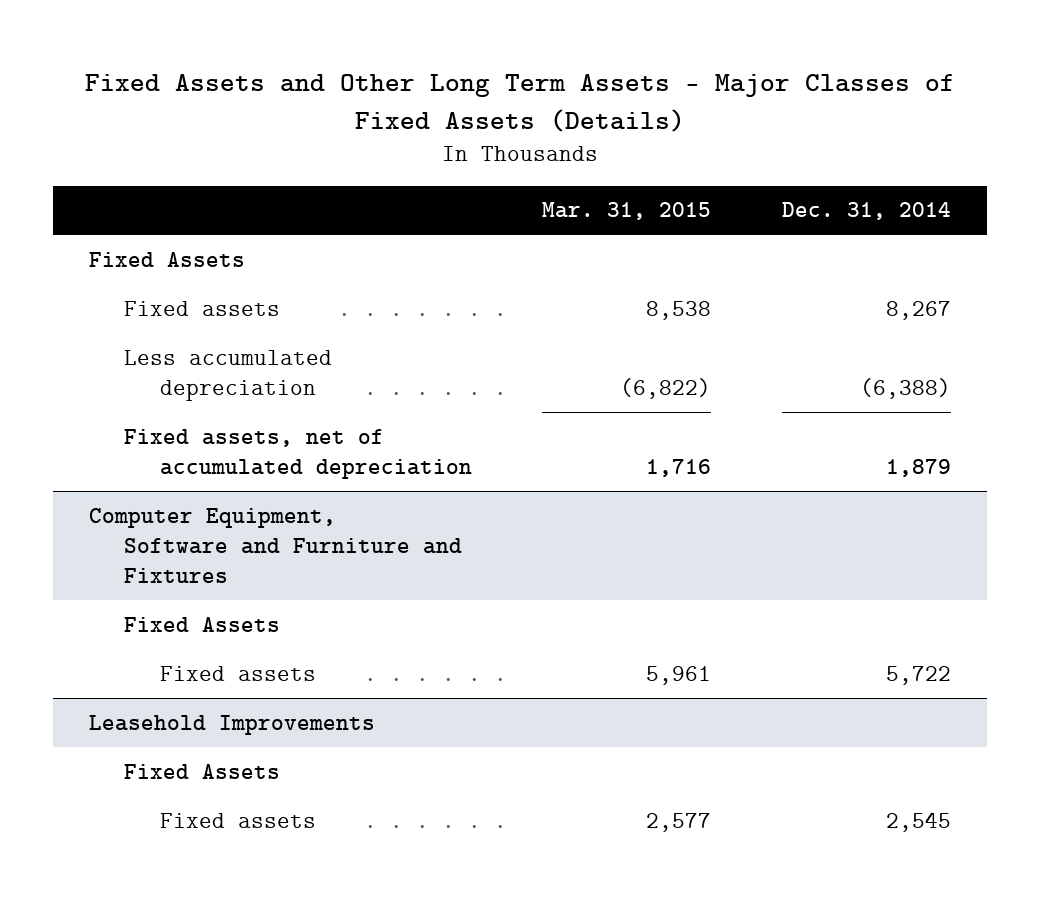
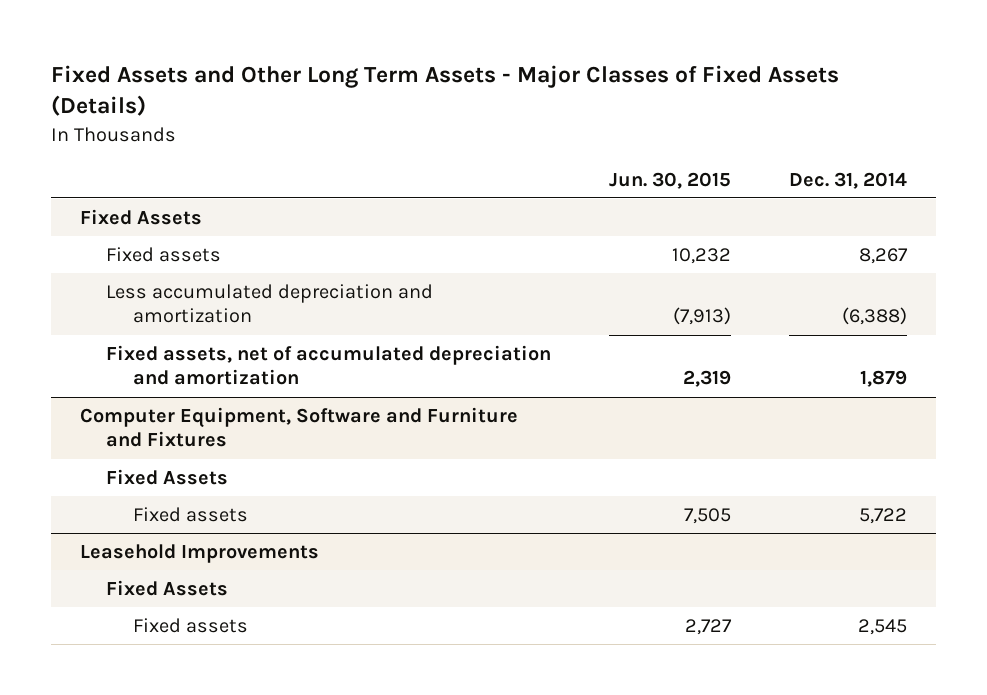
- | Mar. 31, 2015 | Dec. 31, 2014
+ | Jun. 30, 2015 | Dec. 31, 2014
- Less accumulated depreciation | (6,822) | (6,388)
- Fixed assets, net of accumulated depreciation | 1,716 | 1,879
+ Less accumulated depreciation and amortization | (7,913) | (6,388)
+ Fixed assets, net of accumulated depreciation and amortization | 2,319 | 1,879

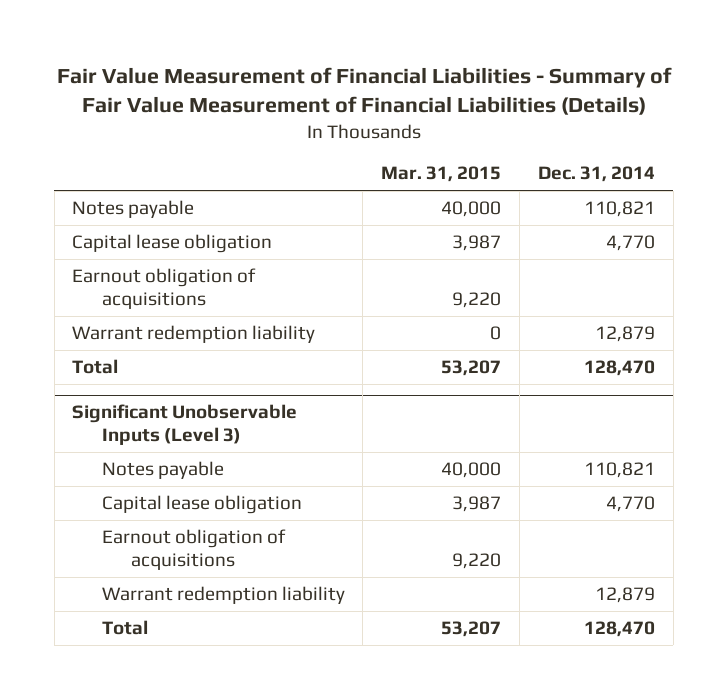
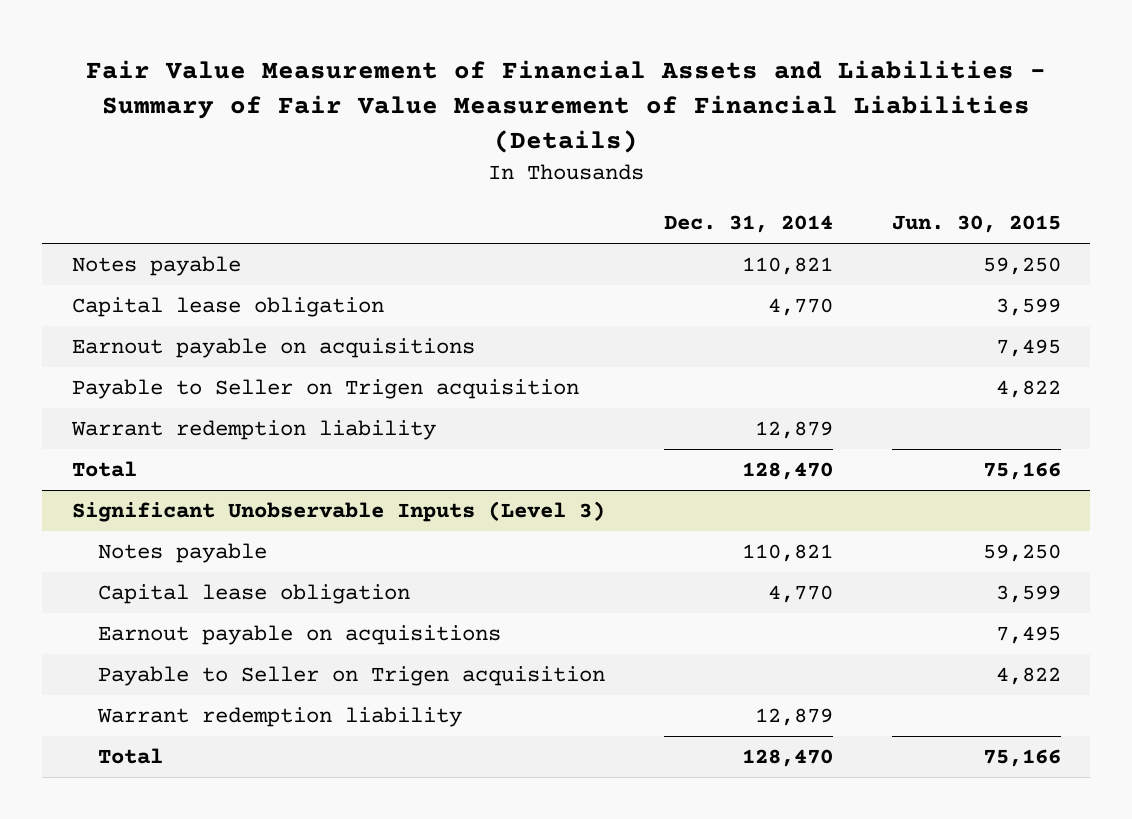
- Fair Value Measurement of Financial Liabilities - Summary of Fair Value Measurement of Financial Liabilities (Details)
+ Fair Value Measurement of Financial Assets and Liabilities - Summary of Fair Value Measurement of Financial Liabilities (Details)
- | Mar. 31, 2015 | Dec. 31, 2014
+ | Dec. 31, 2014 | Jun. 30, 2015
- Earnout obligation of acquisitions | 9,220 |
+ Earnout payable on acquisitions | | 7,495
+ Payable to Seller on Trigen acquisition | | 4,822
@ Significant Unobservable Inputs (Level 3)
- Earnout obligation of acquisitions | 9,220 |
+ Earnout payable on acquisitions | | 7,495
+ Payable to Seller on Trigen acquisition | | 4,822

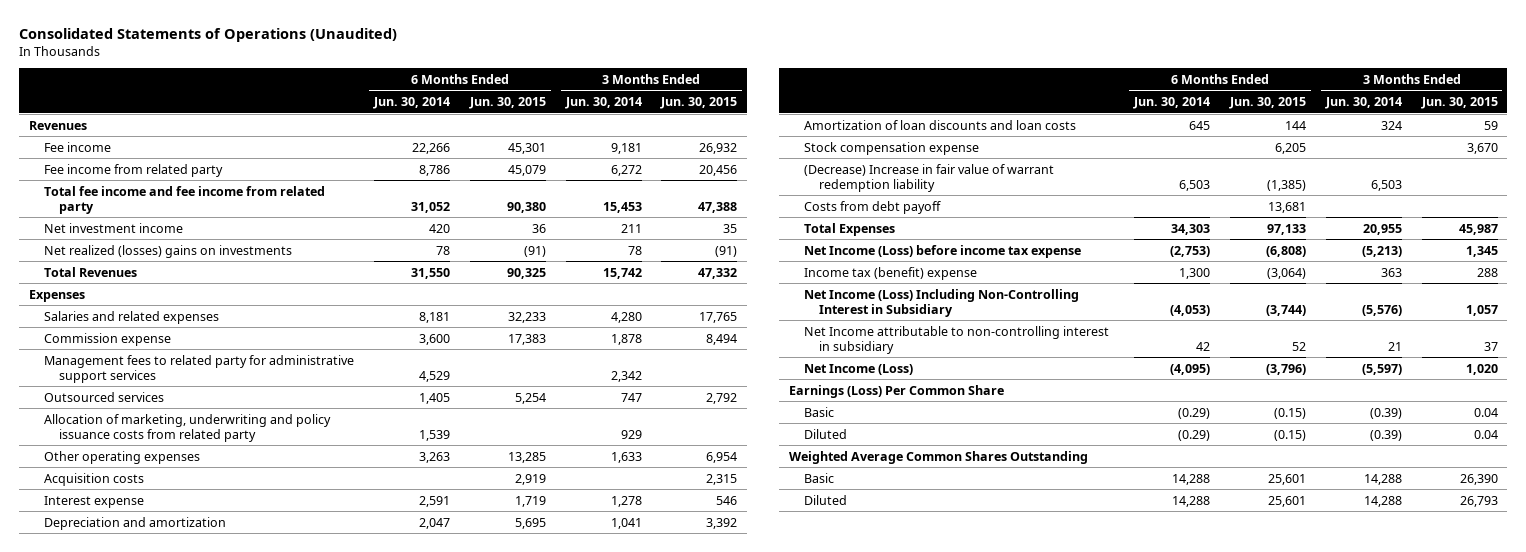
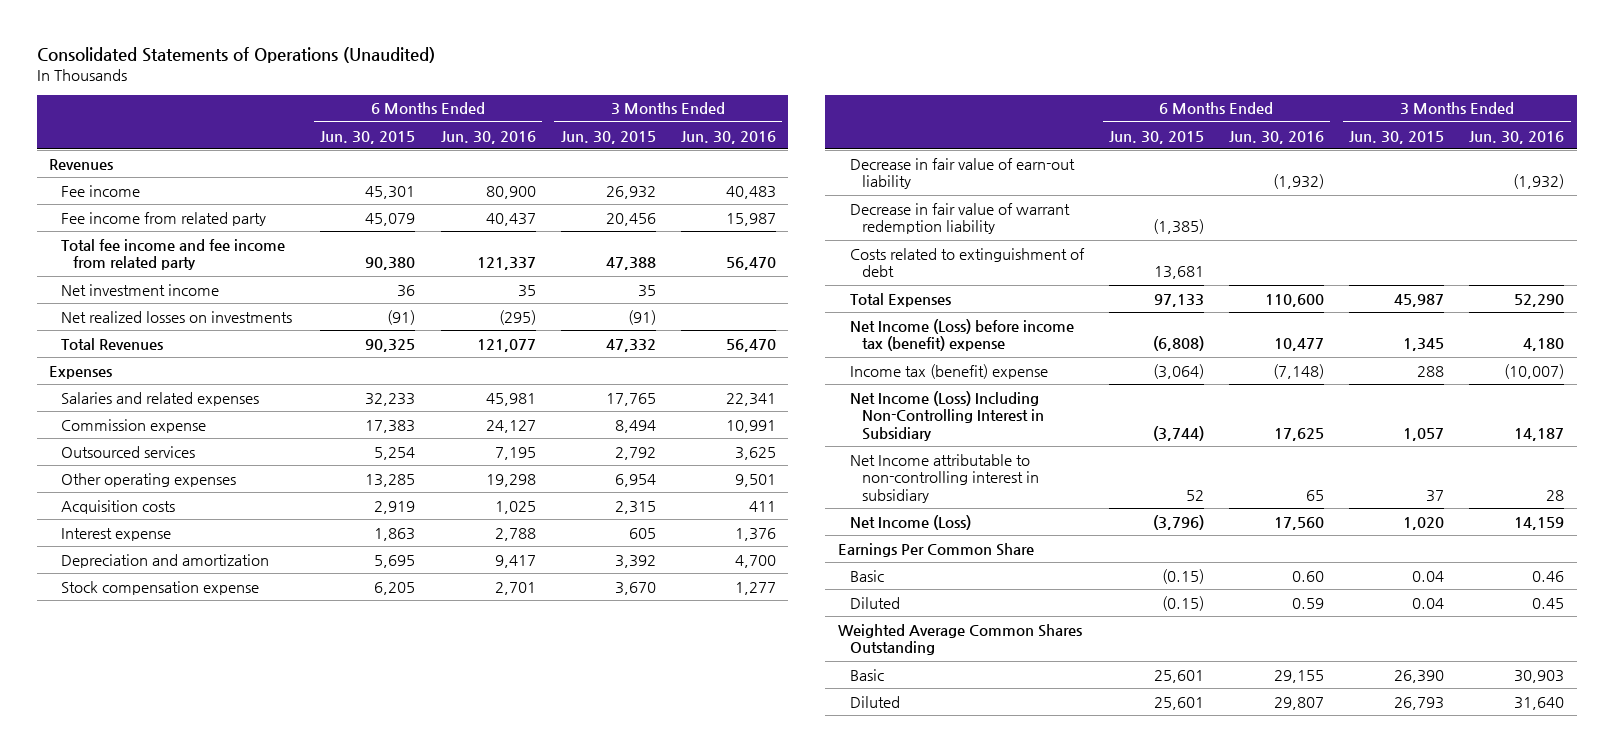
- | 6 Months Ended Jun. 30, 2014 | 6 Months Ended Jun. 30, 2015 | 3 Months Ended Jun. 30, 2014 | 3 Months Ended Jun. 30, 2015
+ | 6 Months Ended Jun. 30, 2015 | 6 Months Ended Jun. 30, 2016 | 3 Months Ended Jun. 30, 2015 | 3 Months Ended Jun. 30, 2016
- Net realized (losses) gains on investments | 78 | (91) | 78 | (91)
+ Net realized losses on investments | (91) | (295) | (91) |
- Management fees to related party for administrative support services | 4,529 | | 2,342 |
- Allocation of marketing, underwriting and policy issuance costs from related party | 1,539 | | 929 |
- Interest expense | 2,591 | 1,719 | 1,278 | 546
+ Interest expense | 1,863 | 2,788 | 605 | 1,376
- Amortization of loan discounts and loan costs | 645 | 144 | 324 | 59
- (Decrease) Increase in fair value of warrant redemption liability | 6,503 | (1,385) | 6,503 |
- Costs from debt payoff | | 13,681 | |
+ Decrease in fair value of earn-out liability | | (1,932) | | (1,932)
+ Decrease in fair value of warrant redemption liability | (1,385) | | |
+ Costs related to extinguishment of debt | 13,681 | | |
- Net Income (Loss) before income tax expense | (2,753) | (6,808) | (5,213) | 1,345
+ Net Income (Loss) before income tax (benefit) expense | (6,808) | 10,477 | 1,345 | 4,180
- Earnings (Loss) Per Common Share
+ Earnings Per Common Share

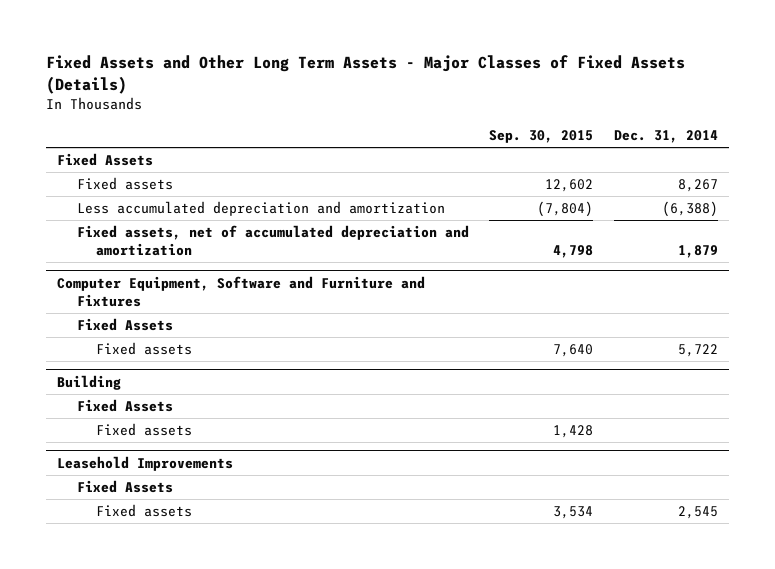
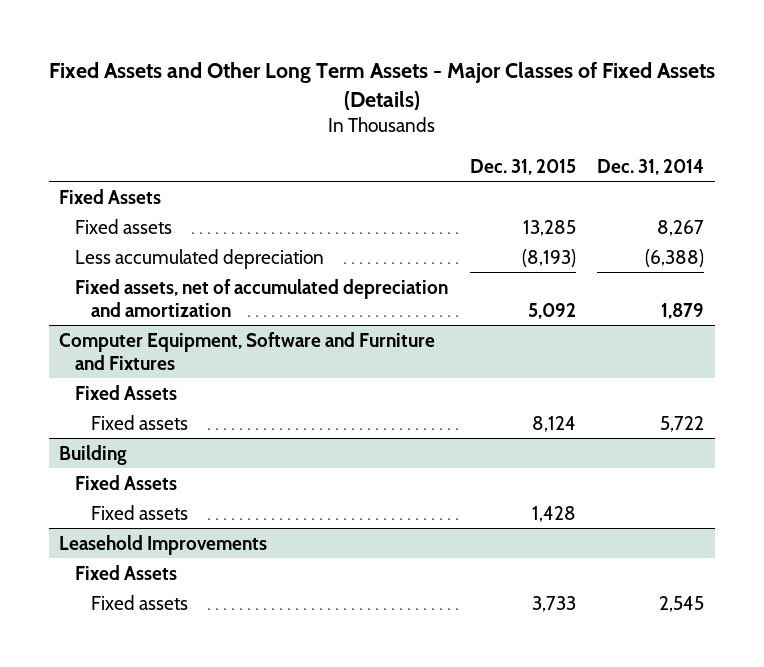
- | Sep. 30, 2015 | Dec. 31, 2014
+ | Dec. 31, 2015 | Dec. 31, 2014
- Less accumulated depreciation and amortization | (7,804) | (6,388)
+ Less accumulated depreciation | (8,193) | (6,388)

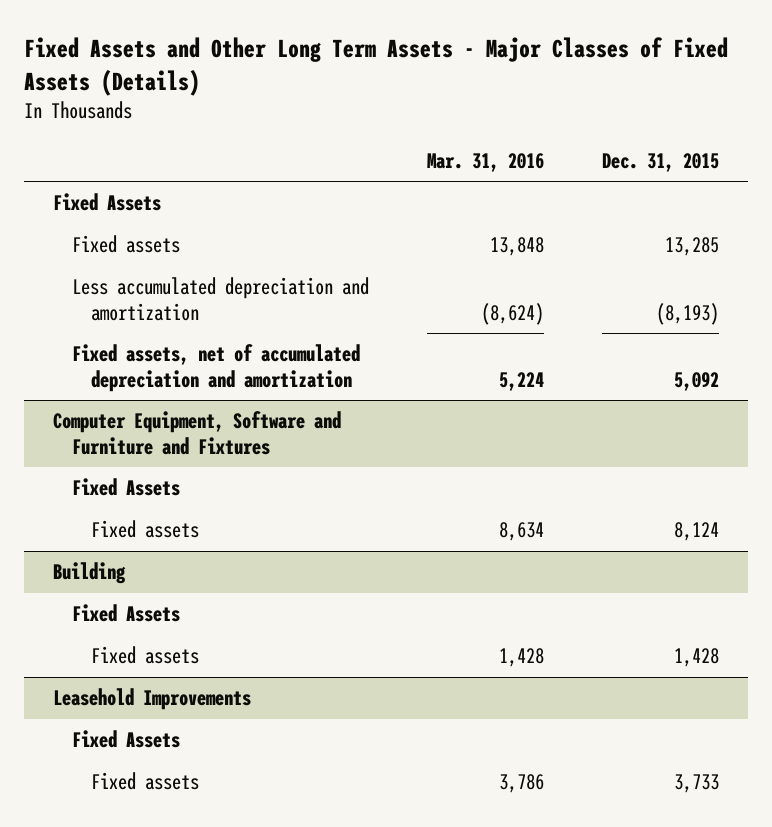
- | Dec. 31, 2015 | Dec. 31, 2014
+ | Mar. 31, 2016 | Dec. 31, 2015
- Less accumulated depreciation | (8,193) | (6,388)
+ Less accumulated depreciation and amortization | (8,624) | (8,193)

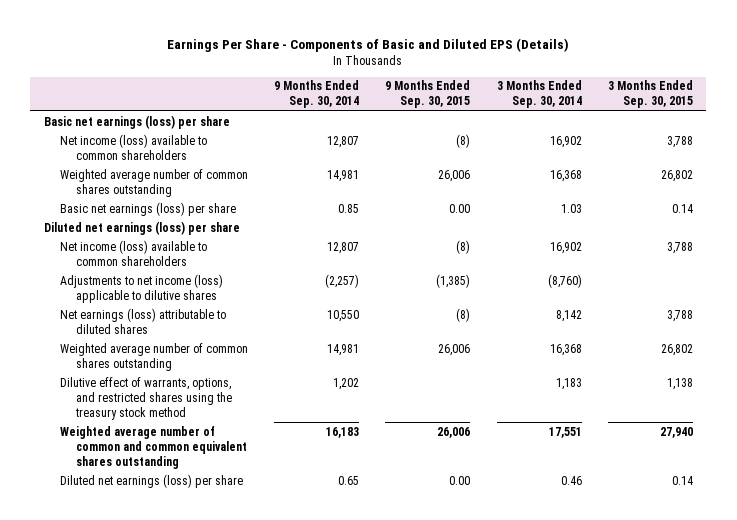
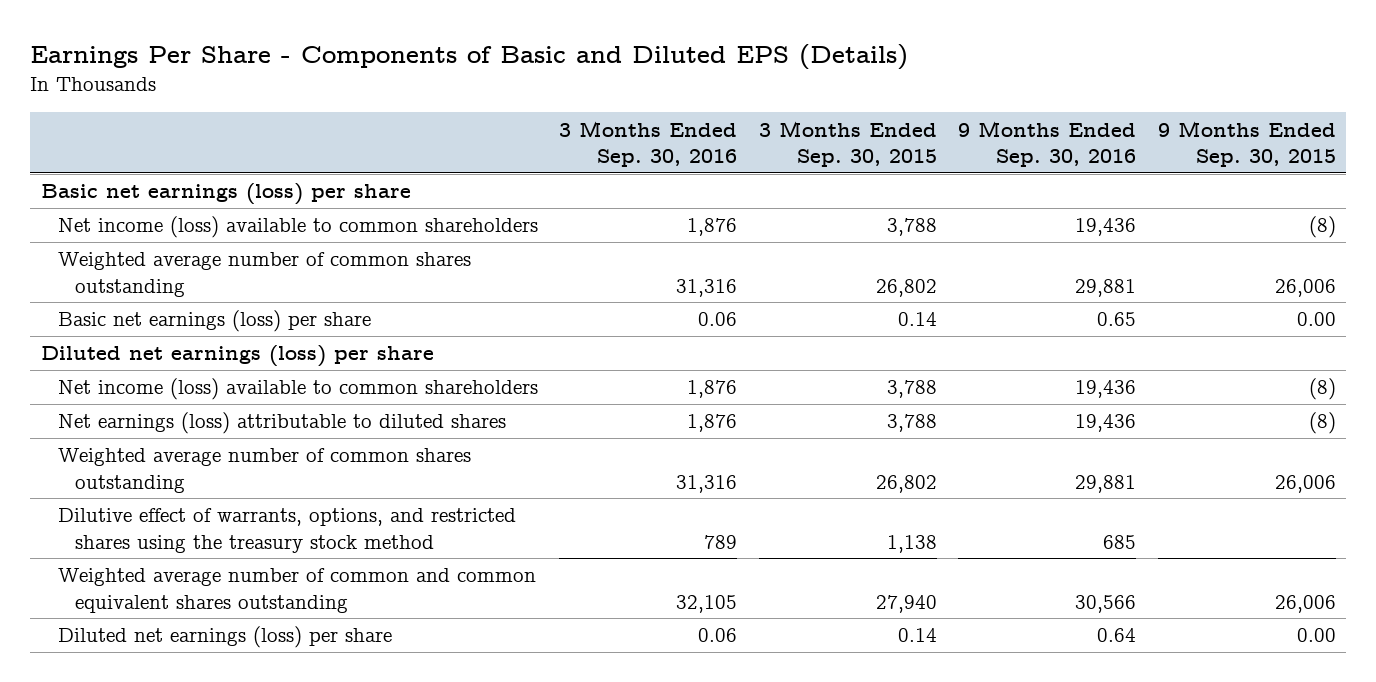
- | 9 Months Ended Sep. 30, 2014 | 9 Months Ended Sep. 30, 2015 | 3 Months Ended Sep. 30, 2014 | 3 Months Ended Sep. 30, 2015
+ | 3 Months Ended Sep. 30, 2016 | 3 Months Ended Sep. 30, 2015 | 9 Months Ended Sep. 30, 2016 | 9 Months Ended Sep. 30, 2015
- Adjustments to net income (loss) applicable to dilutive shares | (2,257) | (1,385) | (8,760) |

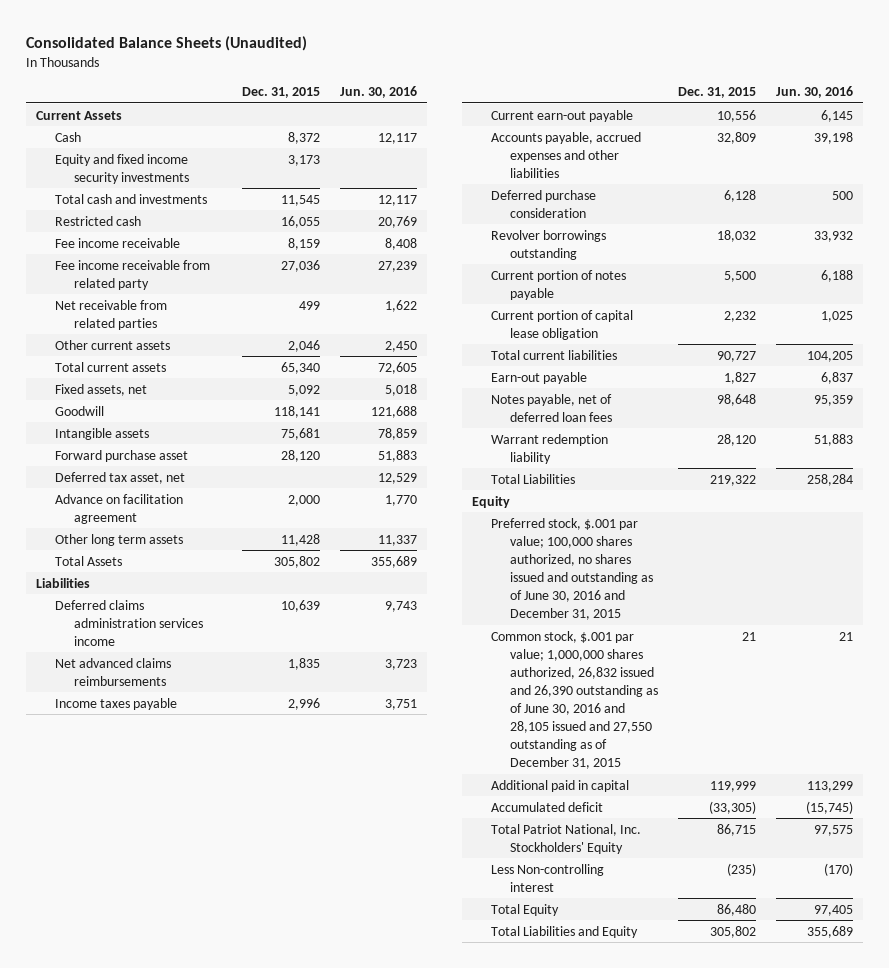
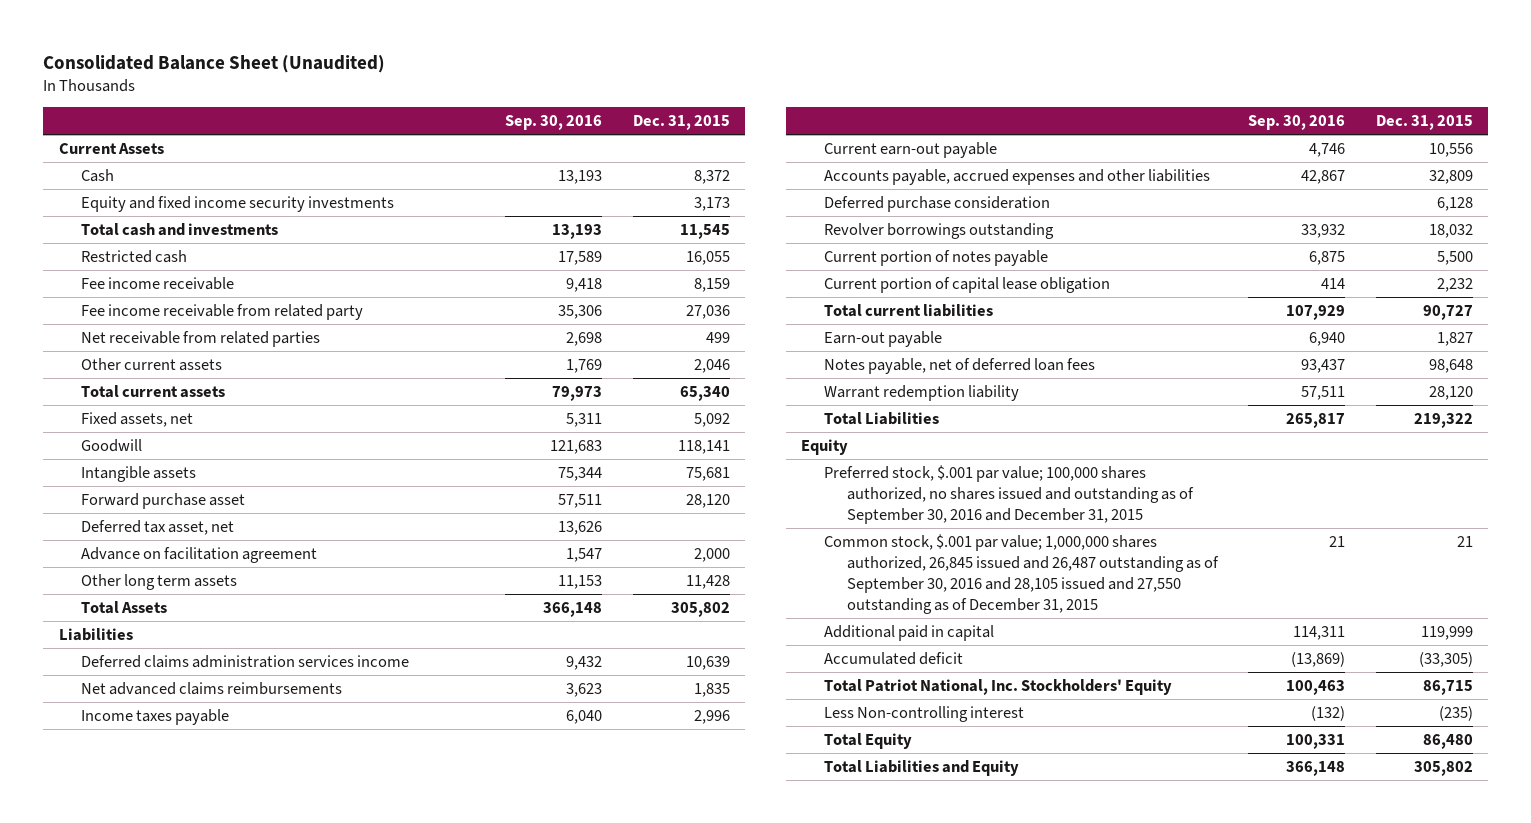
- Consolidated Balance Sheets (Unaudited)
+ Consolidated Balance Sheet (Unaudited)
- | Dec. 31, 2015 | Jun. 30, 2016
+ | Sep. 30, 2016 | Dec. 31, 2015
- Preferred stock, $.001 par value; 100,000 shares authorized, no shares issued and outstanding as of June 30, 2016 and December 31, 2015
- Common stock, $.001 par value; 1,000,000 shares authorized, 26,832 issued and 26,390 outstanding as of June 30, 2016 and 28,105 issued and 27,550 outstanding as of December 31, 2015 | 21 | 21
+ Preferred stock, $.001 par value; 100,000 shares authorized, no shares issued and outstanding as of September 30, 2016 and December 31, 2015
+ Common stock, $.001 par value; 1,000,000 shares authorized, 26,845 issued and 26,487 outstanding as of September 30, 2016 and 28,105 issued and 27,550 outstanding as of December 31, 2015 | 21 | 21

